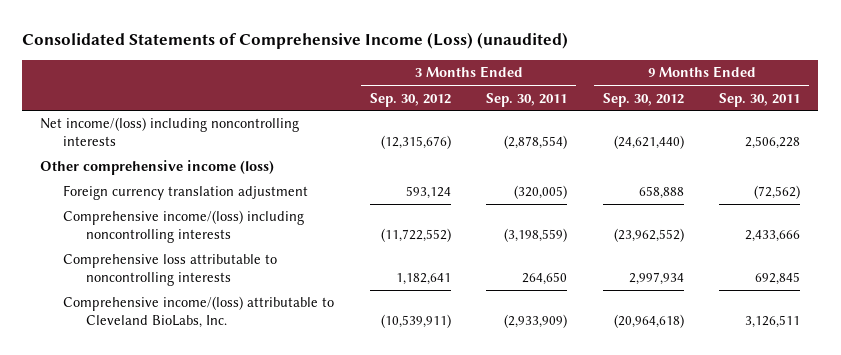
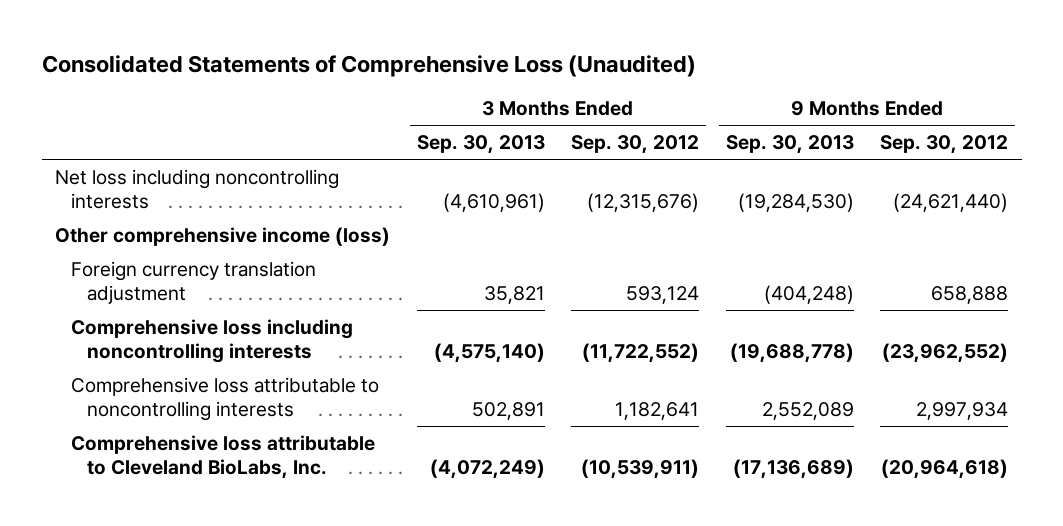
- Consolidated Statements of Comprehensive Income (Loss) (unaudited)
+ Consolidated Statements of Comprehensive Loss (Unaudited)
- | 3 Months Ended Sep. 30, 2012 | 3 Months Ended Sep. 30, 2011 | 9 Months Ended Sep. 30, 2012 | 9 Months Ended Sep. 30, 2011
+ | 3 Months Ended Sep. 30, 2013 | 3 Months Ended Sep. 30, 2012 | 9 Months Ended Sep. 30, 2013 | 9 Months Ended Sep. 30, 2012
- Net income/(loss) including noncontrolling interests | (12,315,676) | (2,878,554) | (24,621,440) | 2,506,228
+ Net loss including noncontrolling interests | (4,610,961) | (12,315,676) | (19,284,530) | (24,621,440)
- Comprehensive income/(loss) including noncontrolling interests | (11,722,552) | (3,198,559) | (23,962,552) | 2,433,666
+ Comprehensive loss including noncontrolling interests | (4,575,140) | (11,722,552) | (19,688,778) | (23,962,552)
- Comprehensive income/(loss) attributable to Cleveland BioLabs, Inc. | (10,539,911) | (2,933,909) | (20,964,618) | 3,126,511
+ Comprehensive loss attributable to Cleveland BioLabs, Inc. | (4,072,249) | (10,539,911) | (17,136,689) | (20,964,618)

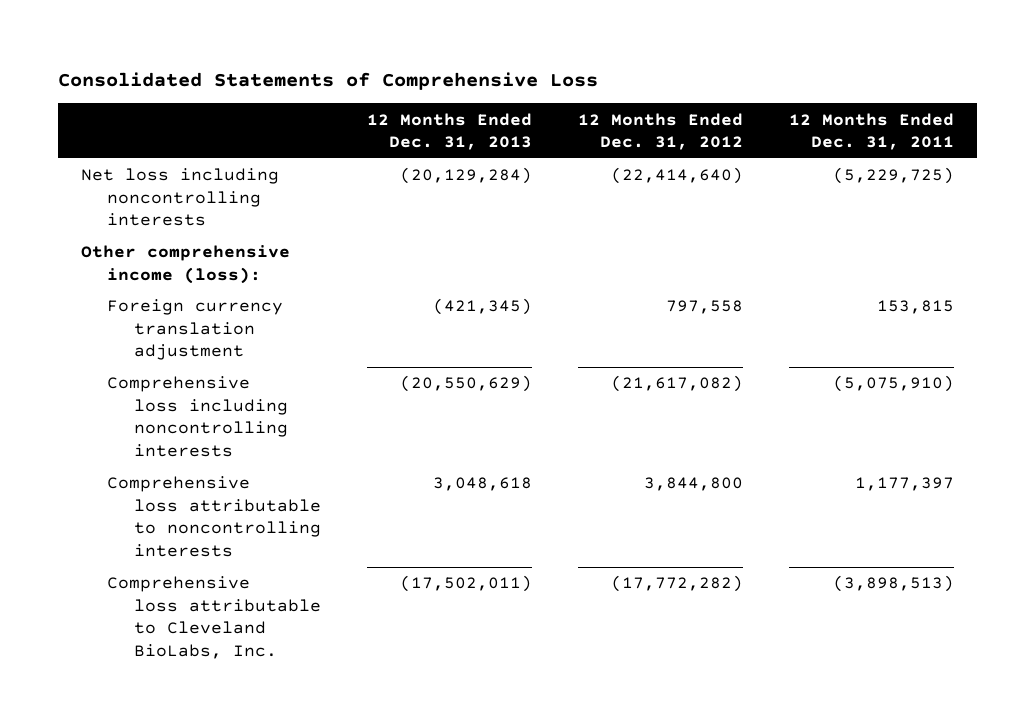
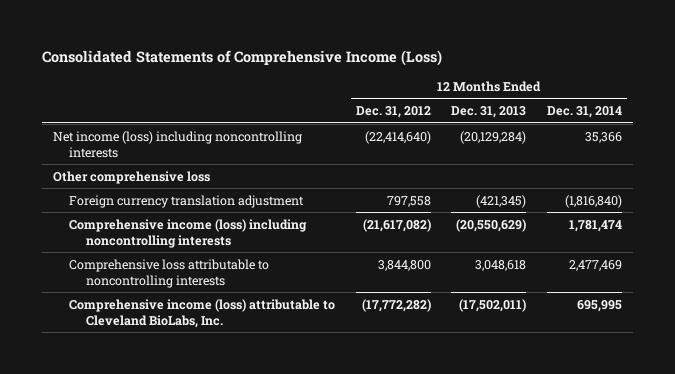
- Consolidated Statements of Comprehensive Loss
+ Consolidated Statements of Comprehensive Income (Loss)
- | 12 Months Ended Dec. 31, 2013 | 12 Months Ended Dec. 31, 2012 | 12 Months Ended Dec. 31, 2011
+ | 12 Months Ended Dec. 31, 2012 | 12 Months Ended Dec. 31, 2013 | 12 Months Ended Dec. 31, 2014
- Net loss including noncontrolling interests | (20,129,284) | (22,414,640) | (5,229,725)
- Other comprehensive income (loss):
+ Net income (loss) including noncontrolling interests | (22,414,640) | (20,129,284) | 35,366
+ Other comprehensive loss
- Comprehensive loss including noncontrolling interests | (20,550,629) | (21,617,082) | (5,075,910)
+ Comprehensive income (loss) including noncontrolling interests | (21,617,082) | (20,550,629) | 1,781,474
- Comprehensive loss attributable to Cleveland BioLabs, Inc. | (17,502,011) | (17,772,282) | (3,898,513)
+ Comprehensive income (loss) attributable to Cleveland BioLabs, Inc. | (17,772,282) | (17,502,011) | 695,995

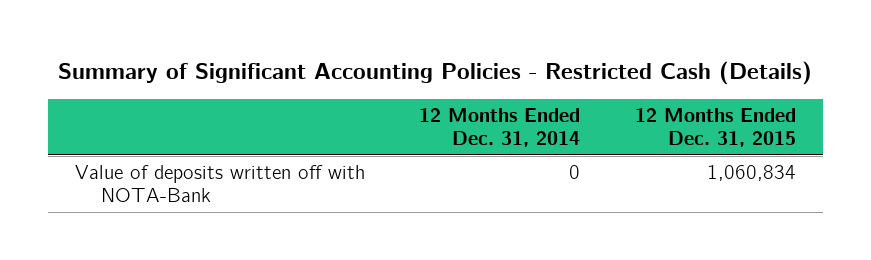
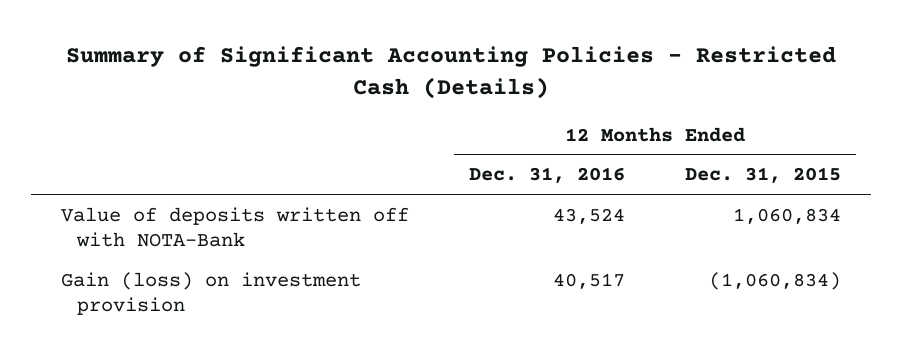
- | 12 Months Ended Dec. 31, 2014 | 12 Months Ended Dec. 31, 2015
+ | 12 Months Ended Dec. 31, 2016 | 12 Months Ended Dec. 31, 2015
+ Gain (loss) on investment provision | 40,517 | (1,060,834)

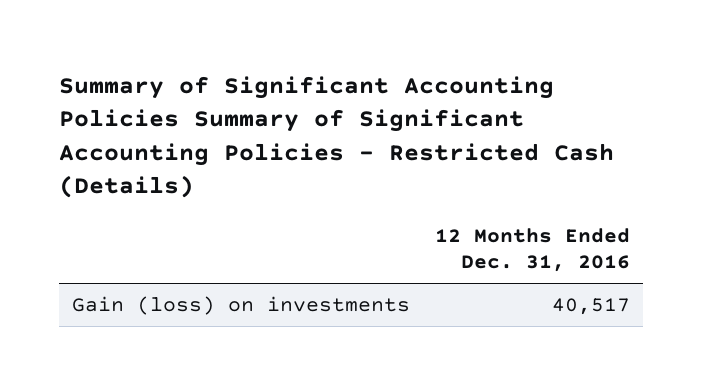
- Summary of Significant Accounting Policies - Restricted Cash (Details)
+ Summary of Significant Accounting Policies Summary of Significant Accounting Policies - Restricted Cash (Details)
- | 12 Months Ended Dec. 31, 2016 | 12 Months Ended Dec. 31, 2015
+ | 12 Months Ended Dec. 31, 2016
- Value of deposits written off with NOTA-Bank | 43,524 | 1,060,834
- Gain (loss) on investment provision | 40,517 | (1,060,834)
+ Gain (loss) on investments | 40,517

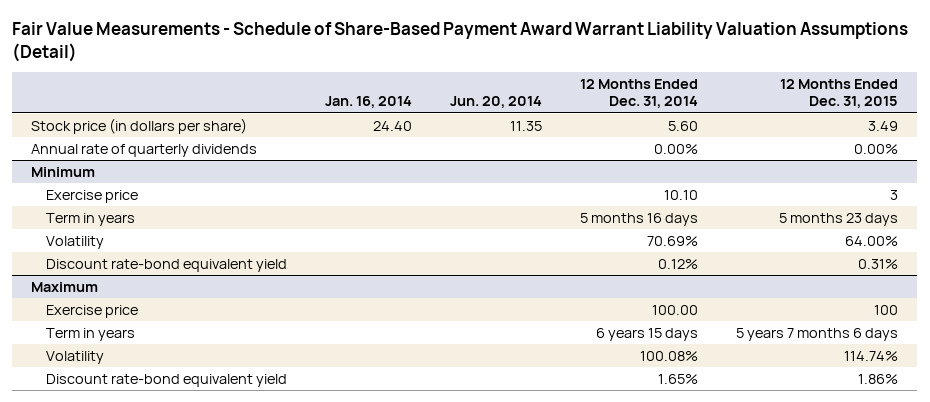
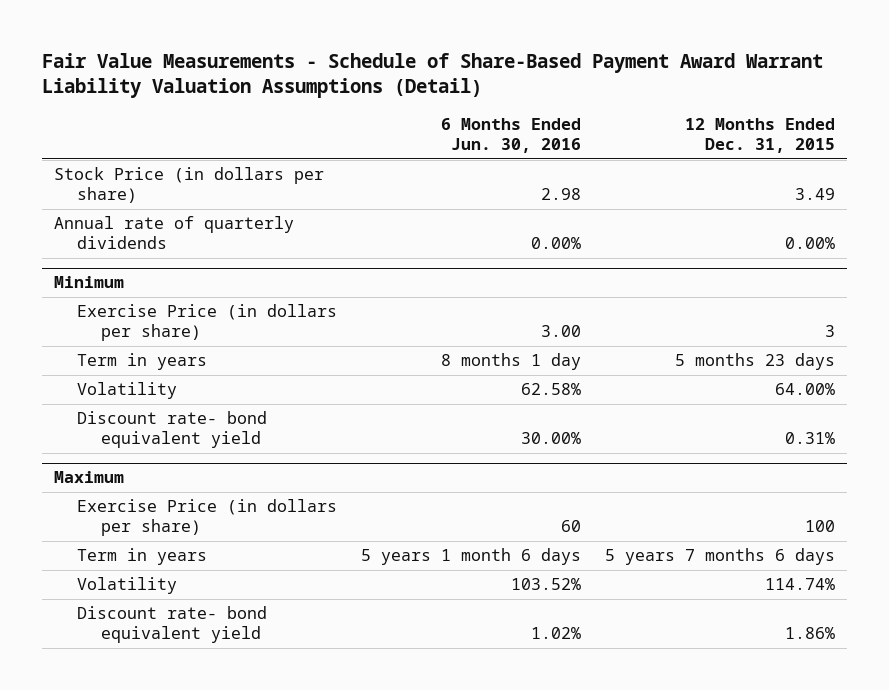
- | Jan. 16, 2014 | Jun. 20, 2014 | 12 Months Ended Dec. 31, 2014 | 12 Months Ended Dec. 31, 2015
+ | 6 Months Ended Jun. 30, 2016 | 12 Months Ended Dec. 31, 2015
- Stock price (in dollars per share) | 24.40 | 11.35 | 5.60 | 3.49
+ Stock Price (in dollars per share) | 2.98 | 3.49
@ Minimum
- Exercise price | | | 10.10 | 3
+ Exercise Price (in dollars per share) | 3.00 | 3
- Discount rate-bond equivalent yield | | | 0.12% | 0.31%
+ Discount rate- bond equivalent yield | 30.00% | 0.31%
@ Maximum
- Exercise price | | | 100.00 | 100
+ Exercise Price (in dollars per share) | 60 | 100
- Discount rate-bond equivalent yield | | | 1.65% | 1.86%
+ Discount rate- bond equivalent yield | 1.02% | 1.86%

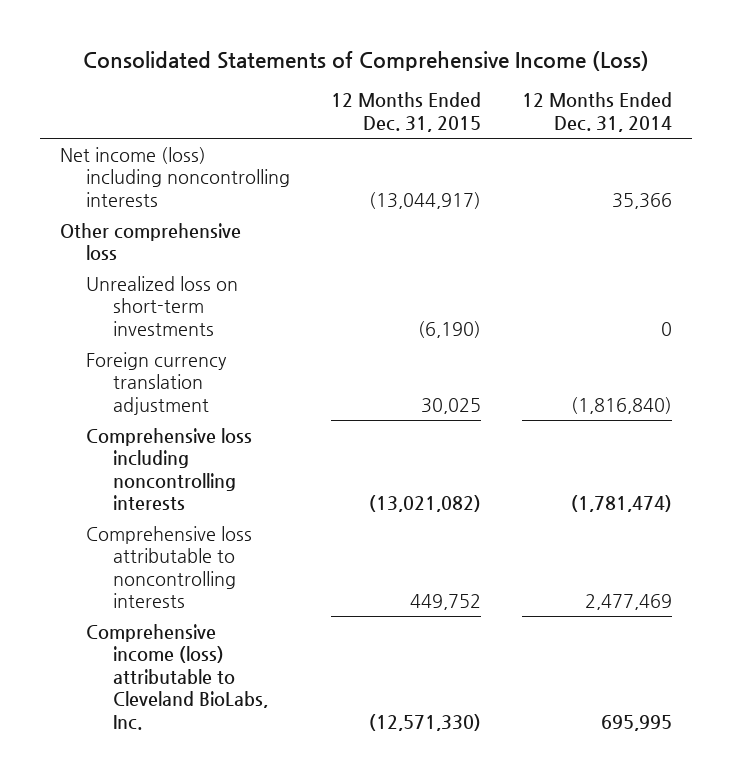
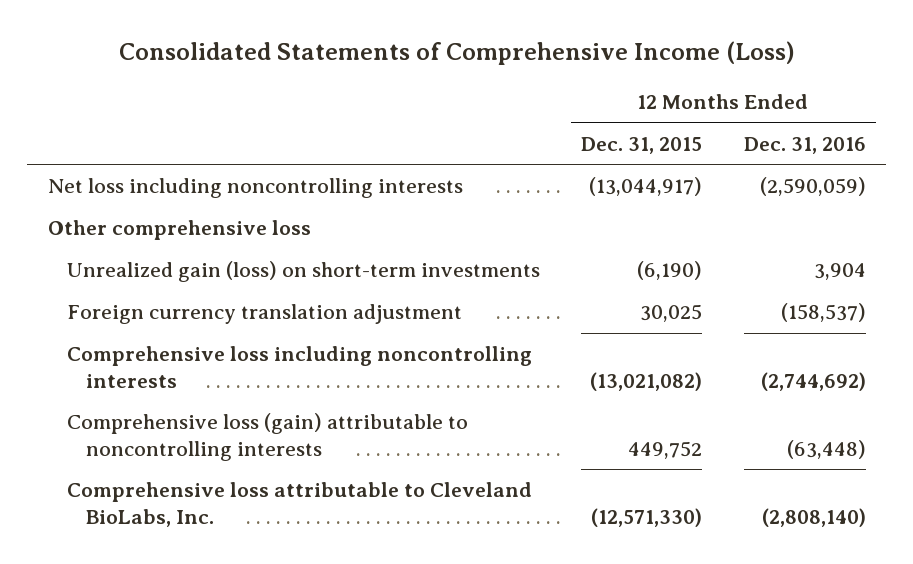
- | 12 Months Ended Dec. 31, 2015 | 12 Months Ended Dec. 31, 2014
+ | 12 Months Ended Dec. 31, 2015 | 12 Months Ended Dec. 31, 2016
- Net income (loss) including noncontrolling interests | (13,044,917) | 35,366
+ Net loss including noncontrolling interests | (13,044,917) | (2,590,059)
- Unrealized loss on short-term investments | (6,190) | 0
+ Unrealized gain (loss) on short-term investments | (6,190) | 3,904
- Comprehensive loss attributable to noncontrolling interests | 449,752 | 2,477,469
- Comprehensive income (loss) attributable to Cleveland BioLabs, Inc. | (12,571,330) | 695,995
+ Comprehensive loss (gain) attributable to noncontrolling interests | 449,752 | (63,448)
+ Comprehensive loss attributable to Cleveland BioLabs, Inc. | (12,571,330) | (2,808,140)

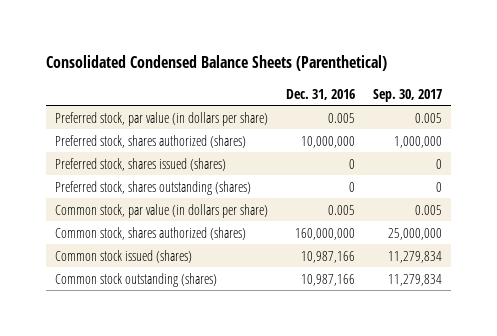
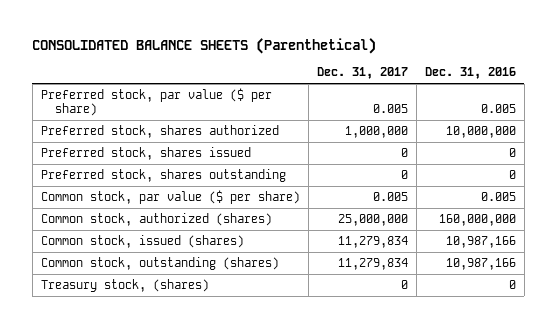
- Consolidated Condensed Balance Sheets (Parenthetical)
+ CONSOLIDATED BALANCE SHEETS (Parenthetical)
- | Dec. 31, 2016 | Sep. 30, 2017
+ | Dec. 31, 2017 | Dec. 31, 2016
- Preferred stock, par value (in dollars per share) | 0.005 | 0.005
- Preferred stock, shares authorized (shares) | 10,000,000 | 1,000,000
- Preferred stock, shares issued (shares) | 0 | 0
- Preferred stock, shares outstanding (shares) | 0 | 0
- Common stock, par value (in dollars per share) | 0.005 | 0.005
- Common stock, shares authorized (shares) | 160,000,000 | 25,000,000
- Common stock issued (shares) | 10,987,166 | 11,279,834
- Common stock outstanding (shares) | 10,987,166 | 11,279,834
+ Preferred stock, par value ($ per share) | 0.005 | 0.005
+ Preferred stock, shares authorized | 1,000,000 | 10,000,000
+ Preferred stock, shares issued | 0 | 0
+ Preferred stock, shares outstanding | 0 | 0
+ Common stock, par value ($ per share) | 0.005 | 0.005
+ Common stock, authorized (shares) | 25,000,000 | 160,000,000
+ Common stock, issued (shares) | 11,279,834 | 10,987,166
+ Common stock, outstanding (shares) | 11,279,834 | 10,987,166
+ Treasury stock, (shares) | 0 | 0

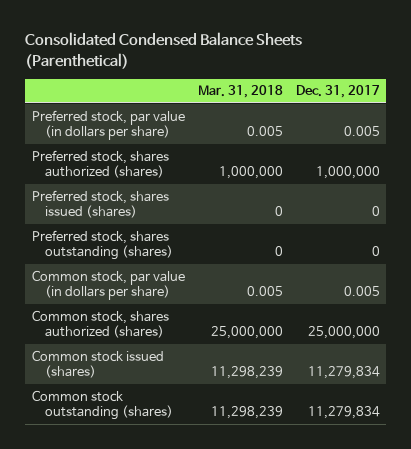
- CONSOLIDATED BALANCE SHEETS (Parenthetical)
+ Consolidated Condensed Balance Sheets (Parenthetical)
- | Dec. 31, 2017 | Dec. 31, 2016
+ | Mar. 31, 2018 | Dec. 31, 2017
- Preferred stock, par value ($ per share) | 0.005 | 0.005
- Preferred stock, shares authorized | 1,000,000 | 10,000,000
- Preferred stock, shares issued | 0 | 0
- Preferred stock, shares outstanding | 0 | 0
- Common stock, par value ($ per share) | 0.005 | 0.005
- Common stock, authorized (shares) | 25,000,000 | 160,000,000
- Common stock, issued (shares) | 11,279,834 | 10,987,166
- Common stock, outstanding (shares) | 11,279,834 | 10,987,166
- Treasury stock, (shares) | 0 | 0
+ Preferred stock, par value (in dollars per share) | 0.005 | 0.005
+ Preferred stock, shares authorized (shares) | 1,000,000 | 1,000,000
+ Preferred stock, shares issued (shares) | 0 | 0
+ Preferred stock, shares outstanding (shares) | 0 | 0
+ Common stock, par value (in dollars per share) | 0.005 | 0.005
+ Common stock, shares authorized (shares) | 25,000,000 | 25,000,000
+ Common stock issued (shares) | 11,298,239 | 11,279,834
+ Common stock outstanding (shares) | 11,298,239 | 11,279,834

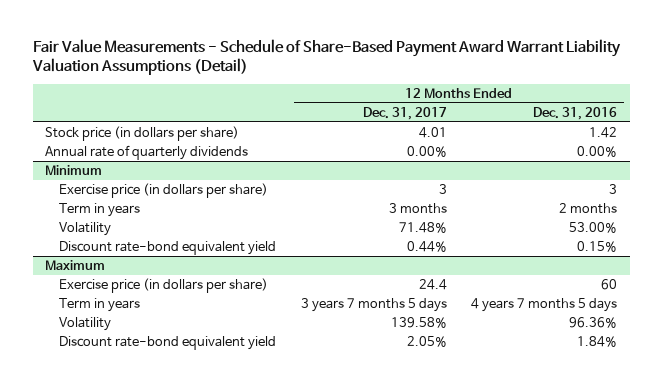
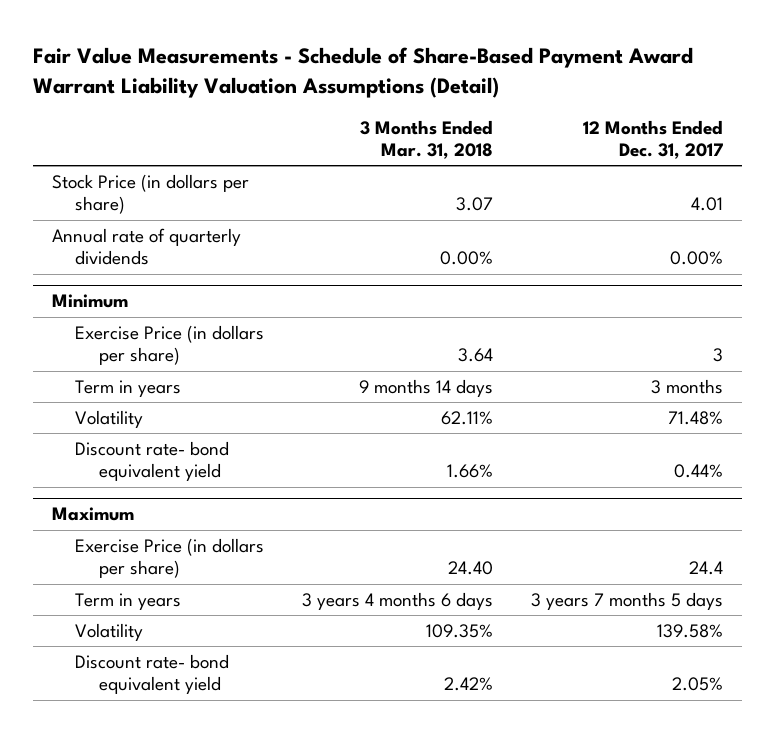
- | 12 Months Ended Dec. 31, 2017 | 12 Months Ended Dec. 31, 2016
+ | 3 Months Ended Mar. 31, 2018 | 12 Months Ended Dec. 31, 2017
- Stock price (in dollars per share) | 4.01 | 1.42
+ Stock Price (in dollars per share) | 3.07 | 4.01
@ Minimum
- Exercise price (in dollars per share) | 3 | 3
+ Exercise Price (in dollars per share) | 3.64 | 3
- Discount rate-bond equivalent yield | 0.44% | 0.15%
+ Discount rate- bond equivalent yield | 1.66% | 0.44%
@ Maximum
- Exercise price (in dollars per share) | 24.4 | 60
+ Exercise Price (in dollars per share) | 24.40 | 24.4
- Discount rate-bond equivalent yield | 2.05% | 1.84%
+ Discount rate- bond equivalent yield | 2.42% | 2.05%

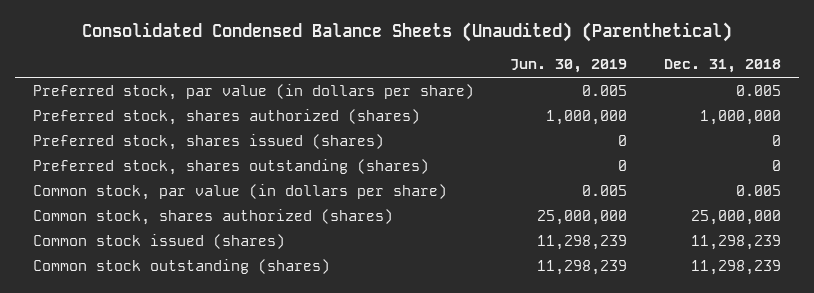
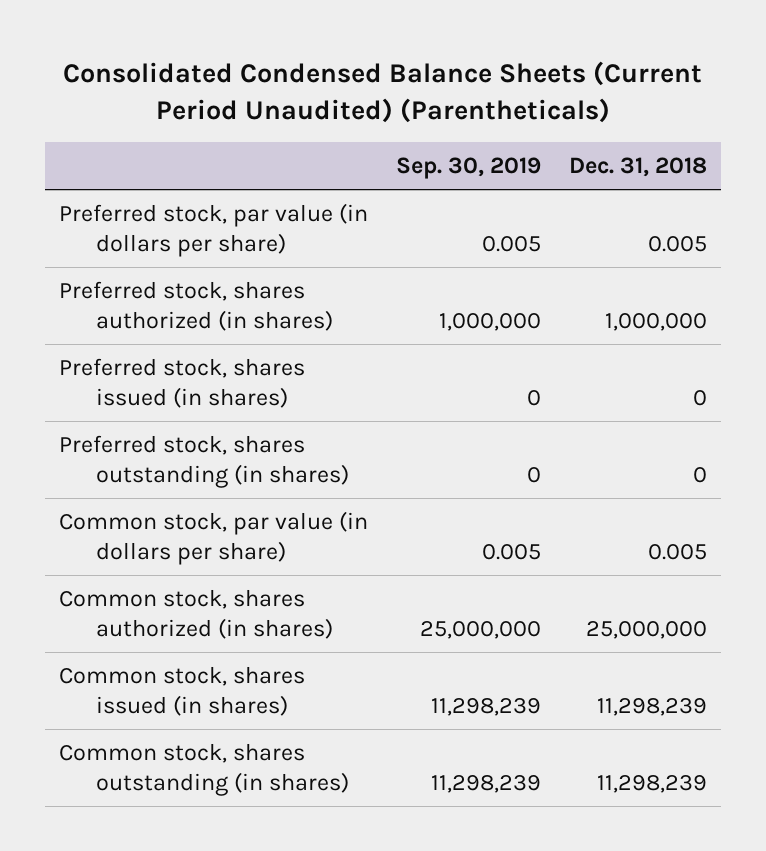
- Consolidated Condensed Balance Sheets (Unaudited) (Parenthetical)
+ Consolidated Condensed Balance Sheets (Current Period Unaudited) (Parentheticals)
- | Jun. 30, 2019 | Dec. 31, 2018
+ | Sep. 30, 2019 | Dec. 31, 2018
- Preferred stock, shares authorized (shares) | 1,000,000 | 1,000,000
- Preferred stock, shares issued (shares) | 0 | 0
- Preferred stock, shares outstanding (shares) | 0 | 0
+ Preferred stock, shares authorized (in shares) | 1,000,000 | 1,000,000
+ Preferred stock, shares issued (in shares) | 0 | 0
+ Preferred stock, shares outstanding (in shares) | 0 | 0
- Common stock, shares authorized (shares) | 25,000,000 | 25,000,000
- Common stock issued (shares) | 11,298,239 | 11,298,239
- Common stock outstanding (shares) | 11,298,239 | 11,298,239
+ Common stock, shares authorized (in shares) | 25,000,000 | 25,000,000
+ Common stock, shares issued (in shares) | 11,298,239 | 11,298,239
+ Common stock, shares outstanding (in shares) | 11,298,239 | 11,298,239

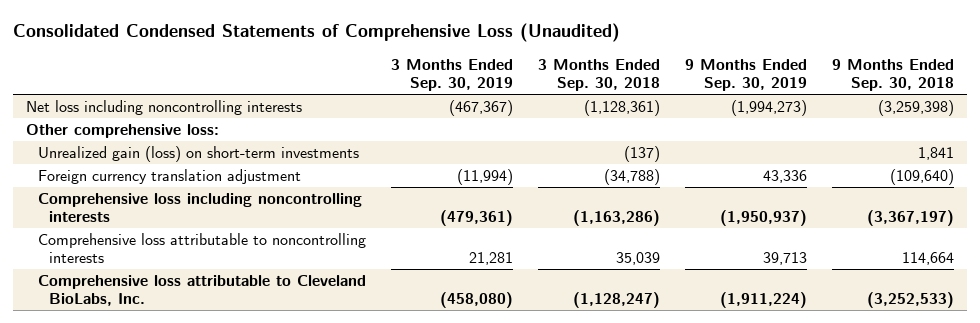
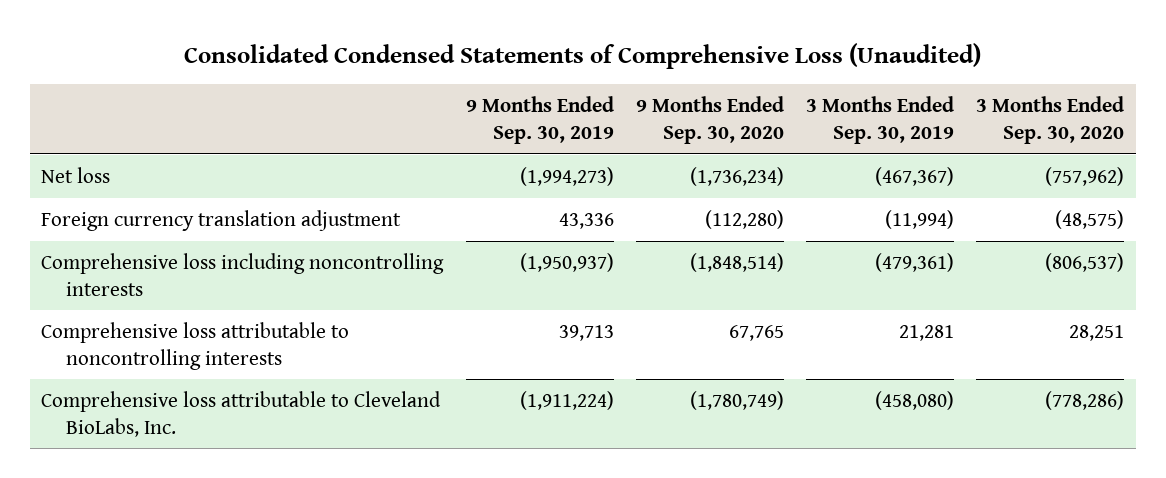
- | 3 Months Ended Sep. 30, 2019 | 3 Months Ended Sep. 30, 2018 | 9 Months Ended Sep. 30, 2019 | 9 Months Ended Sep. 30, 2018
+ | 9 Months Ended Sep. 30, 2019 | 9 Months Ended Sep. 30, 2020 | 3 Months Ended Sep. 30, 2019 | 3 Months Ended Sep. 30, 2020
- Net loss including noncontrolling interests | (467,367) | (1,128,361) | (1,994,273) | (3,259,398)
- Other comprehensive loss:
- Unrealized gain (loss) on short-term investments | | (137) | | 1,841
+ Net loss | (1,994,273) | (1,736,234) | (467,367) | (757,962)

